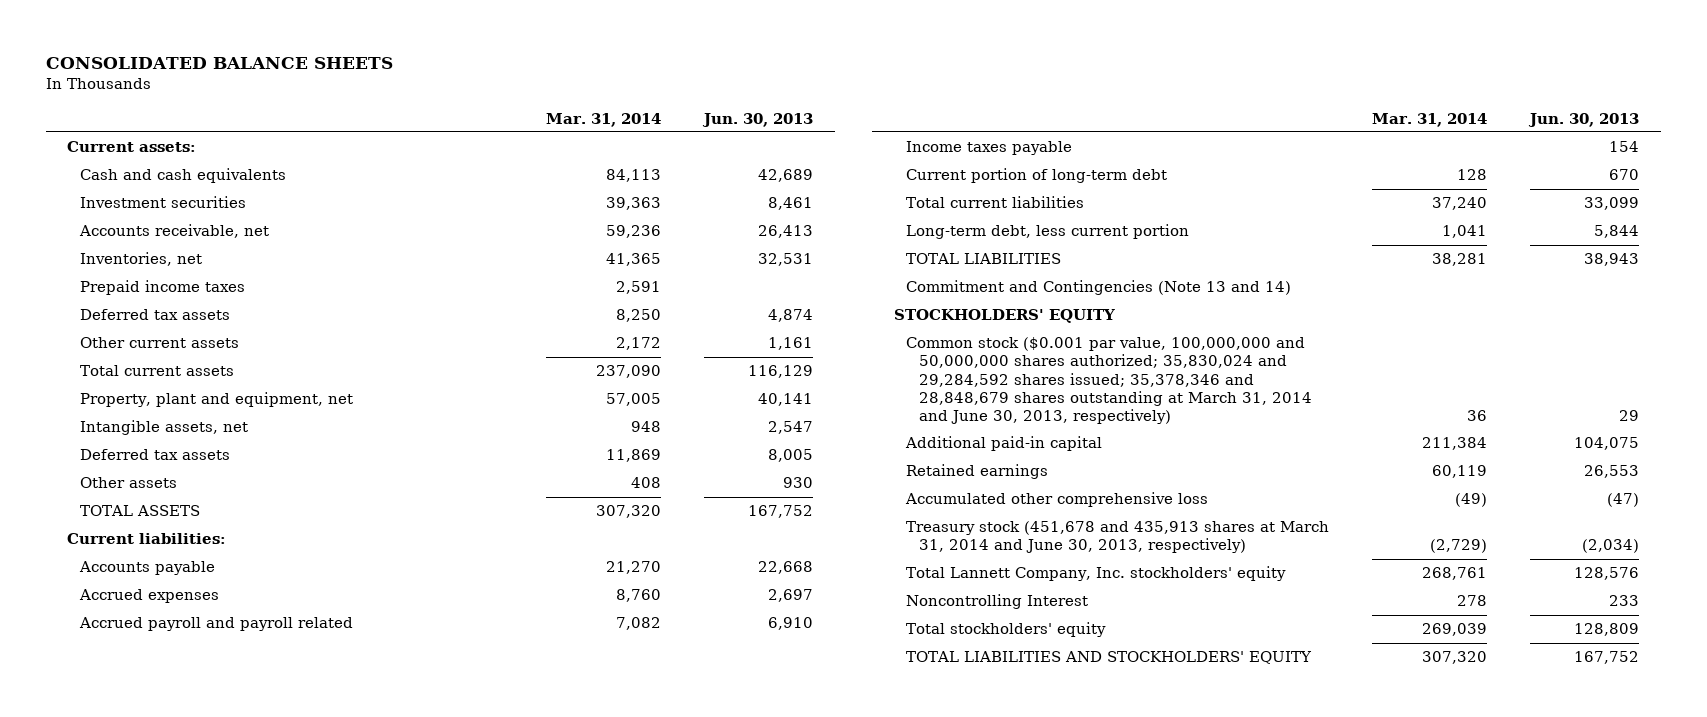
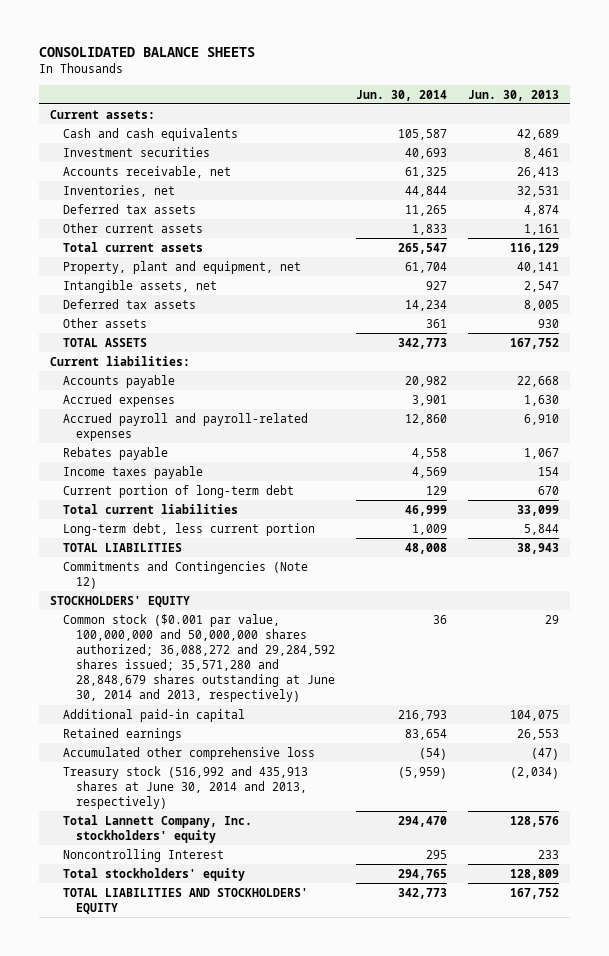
- | Mar. 31, 2014 | Jun. 30, 2013
+ | Jun. 30, 2014 | Jun. 30, 2013
- Prepaid income taxes | 2,591 |
- Accrued expenses | 8,760 | 2,697
- Accrued payroll and payroll related | 7,082 | 6,910
+ Accrued expenses | 3,901 | 1,630
+ Accrued payroll and payroll-related expenses | 12,860 | 6,910
+ Rebates payable | 4,558 | 1,067
- Commitment and Contingencies (Note 13 and 14)
+ Commitments and Contingencies (Note 12)
- Common stock ($0.001 par value, 100,000,000 and 50,000,000 shares authorized; 35,830,024 and 29,284,592 shares issued; 35,378,346 and 28,848,679 shares outstanding at March 31, 2014 and June 30, 2013, respectively) | 36 | 29
+ Common stock ($0.001 par value, 100,000,000 and 50,000,000 shares authorized; 36,088,272 and 29,284,592 shares issued; 35,571,280 and 28,848,679 shares outstanding at June 30, 2014 and 2013, respectively) | 36 | 29
- Treasury stock (451,678 and 435,913 shares at March 31, 2014 and June 30, 2013, respectively) | (2,729) | (2,034)
+ Treasury stock (516,992 and 435,913 shares at June 30, 2014 and 2013, respectively) | (5,959) | (2,034)

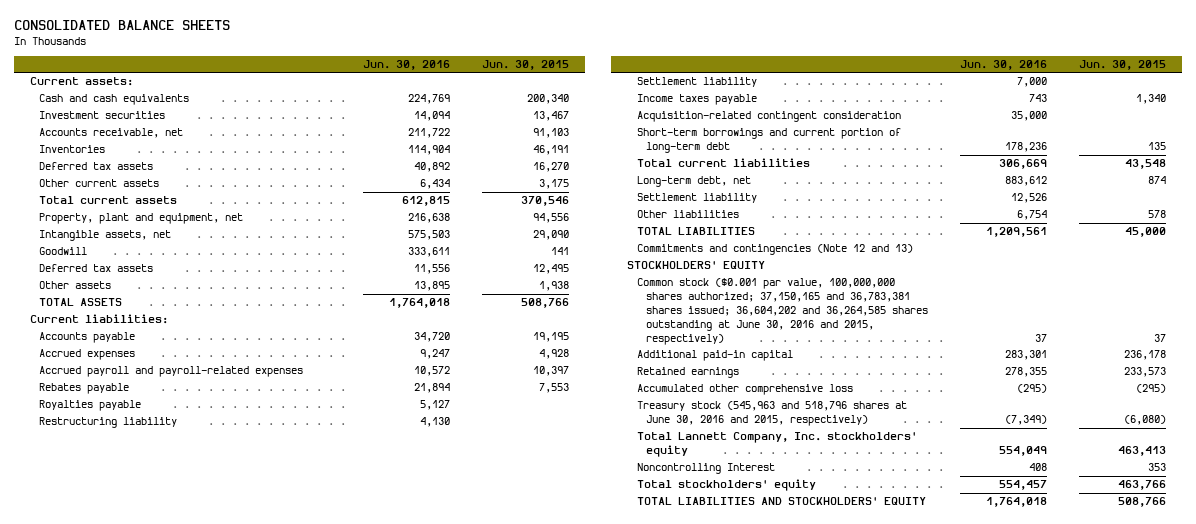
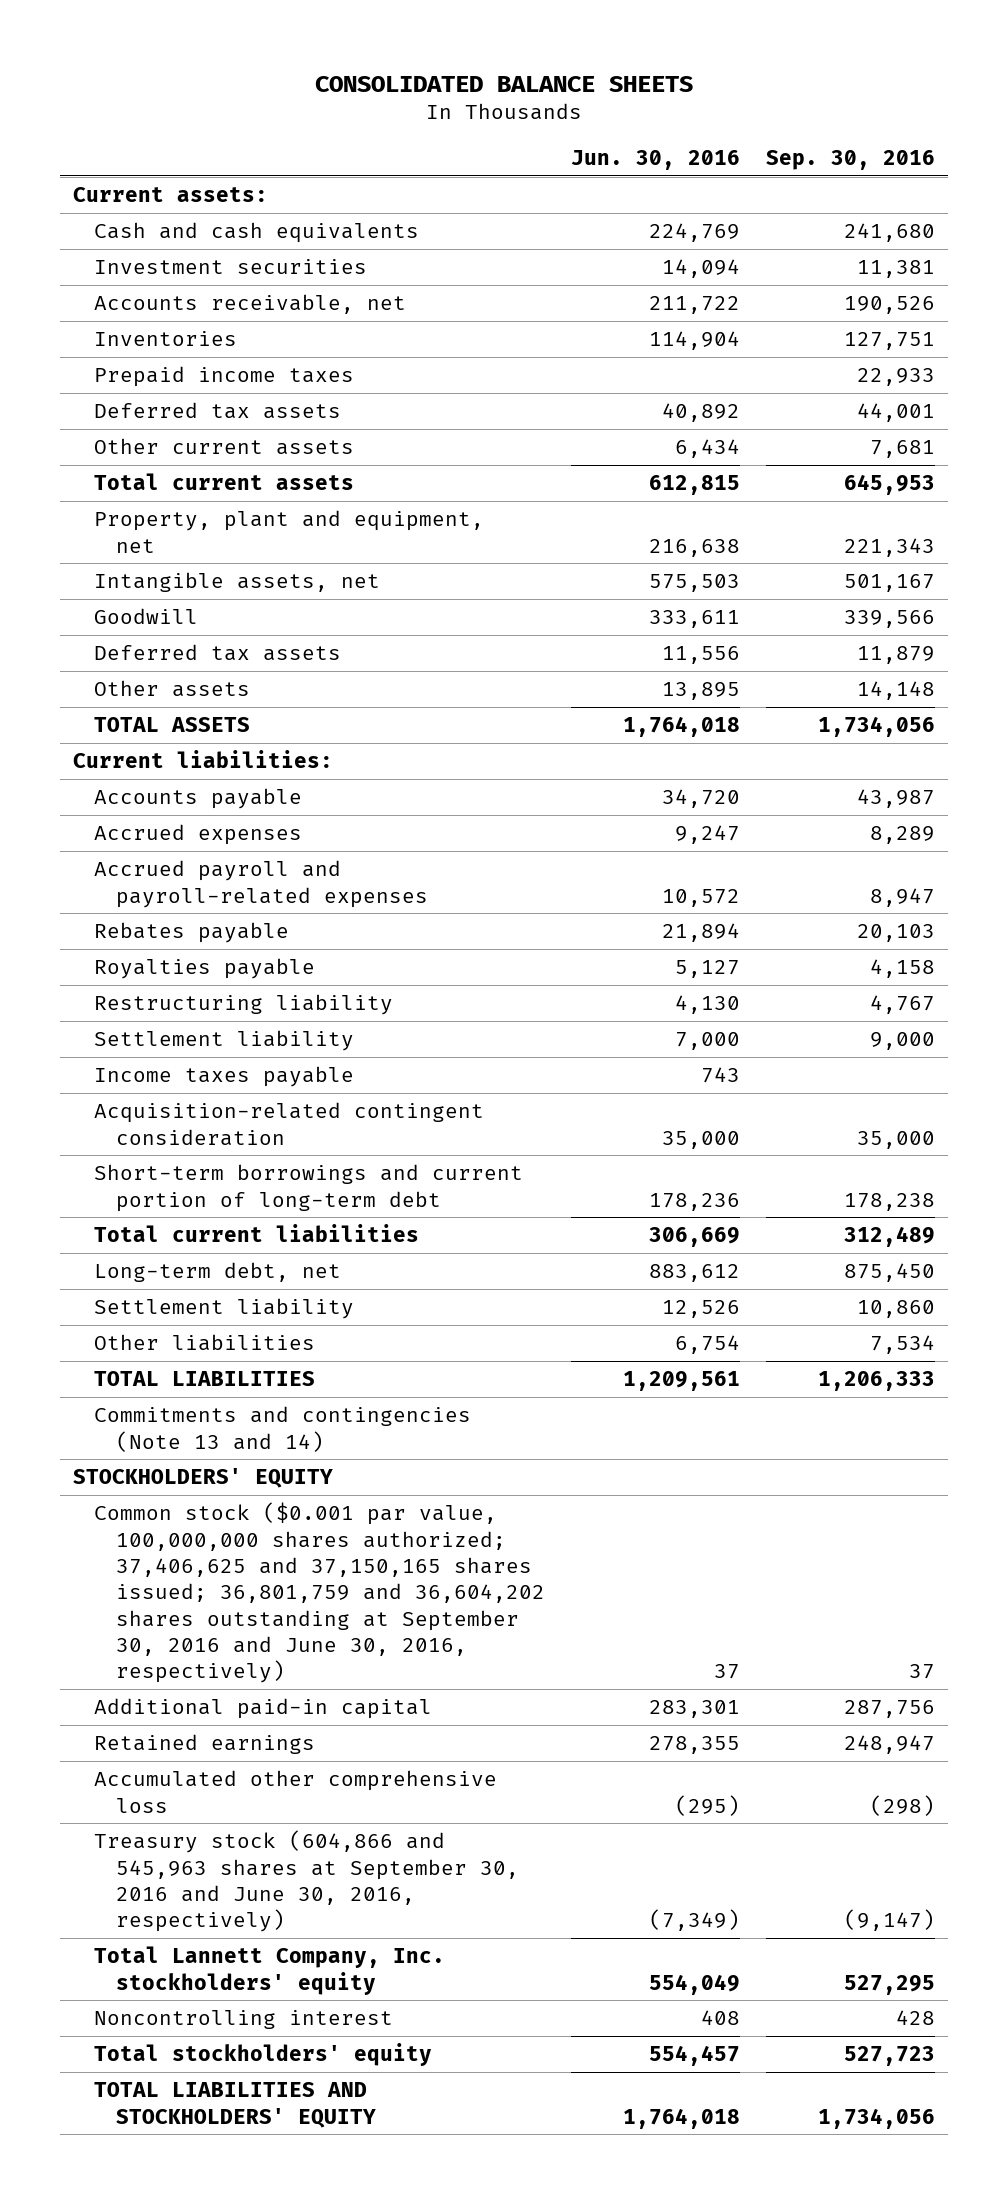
- | Jun. 30, 2016 | Jun. 30, 2015
+ | Jun. 30, 2016 | Sep. 30, 2016
+ Prepaid income taxes | | 22,933
- Commitments and contingencies (Note 12 and 13)
+ Commitments and contingencies (Note 13 and 14)
- Common stock ($0.001 par value, 100,000,000 shares authorized; 37,150,165 and 36,783,381 shares issued; 36,604,202 and 36,264,585 shares outstanding at June 30, 2016 and 2015, respectively) | 37 | 37
+ Common stock ($0.001 par value, 100,000,000 shares authorized; 37,406,625 and 37,150,165 shares issued; 36,801,759 and 36,604,202 shares outstanding at September 30, 2016 and June 30, 2016, respectively) | 37 | 37
- Treasury stock (545,963 and 518,796 shares at June 30, 2016 and 2015, respectively) | (7,349) | (6,080)
+ Treasury stock (604,866 and 545,963 shares at September 30, 2016 and June 30, 2016, respectively) | (7,349) | (9,147)
- Noncontrolling Interest | 408 | 353
+ Noncontrolling interest | 408 | 428

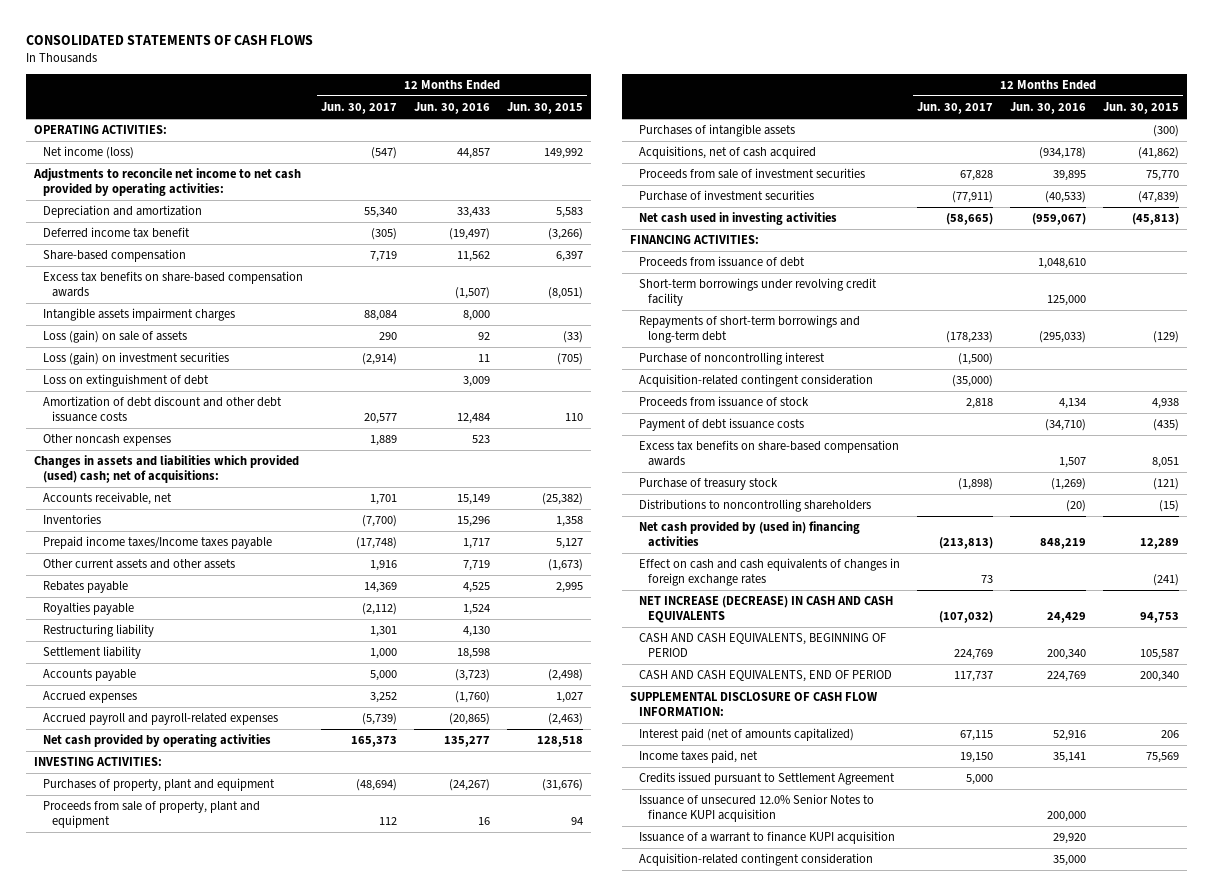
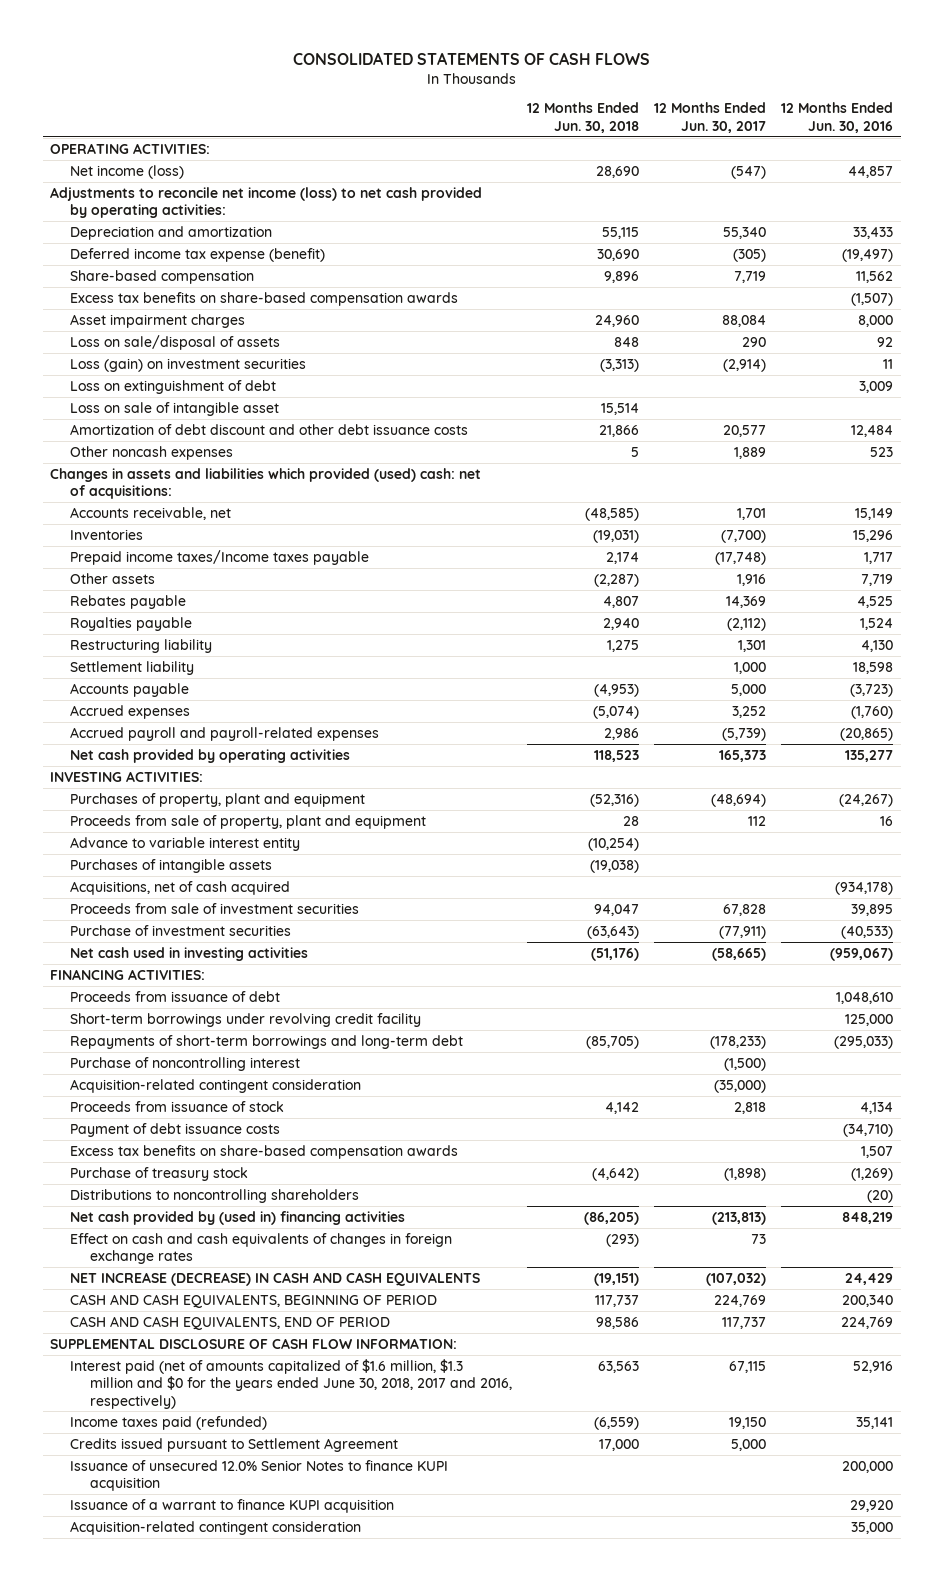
- | 12 Months Ended Jun. 30, 2017 | 12 Months Ended Jun. 30, 2016 | 12 Months Ended Jun. 30, 2015
+ | 12 Months Ended Jun. 30, 2018 | 12 Months Ended Jun. 30, 2017 | 12 Months Ended Jun. 30, 2016
- Adjustments to reconcile net income to net cash provided by operating activities:
+ Adjustments to reconcile net income (loss) to net cash provided by operating activities:
- Deferred income tax benefit | (305) | (19,497) | (3,266)
+ Deferred income tax expense (benefit) | 30,690 | (305) | (19,497)
- Intangible assets impairment charges | 88,084 | 8,000 |
- Loss (gain) on sale of assets | 290 | 92 | (33)
+ Asset impairment charges | 24,960 | 88,084 | 8,000
+ Loss on sale/disposal of assets | 848 | 290 | 92
+ Loss on sale of intangible asset | 15,514 | |
- Changes in assets and liabilities which provided (used) cash; net of acquisitions:
+ Changes in assets and liabilities which provided (used) cash: net of acquisitions:
- Other current assets and other assets | 1,916 | 7,719 | (1,673)
+ Other assets | (2,287) | 1,916 | 7,719
+ Advance to variable interest entity | (10,254) | |
- Interest paid (net of amounts capitalized) | 67,115 | 52,916 | 206
- Income taxes paid, net | 19,150 | 35,141 | 75,569
+ Interest paid (net of amounts capitalized of $1.6 million, $1.3 million and $0 for the years ended June 30, 2018, 2017 and 2016, respectively) | 63,563 | 67,115 | 52,916
+ Income taxes paid (refunded) | (6,559) | 19,150 | 35,141

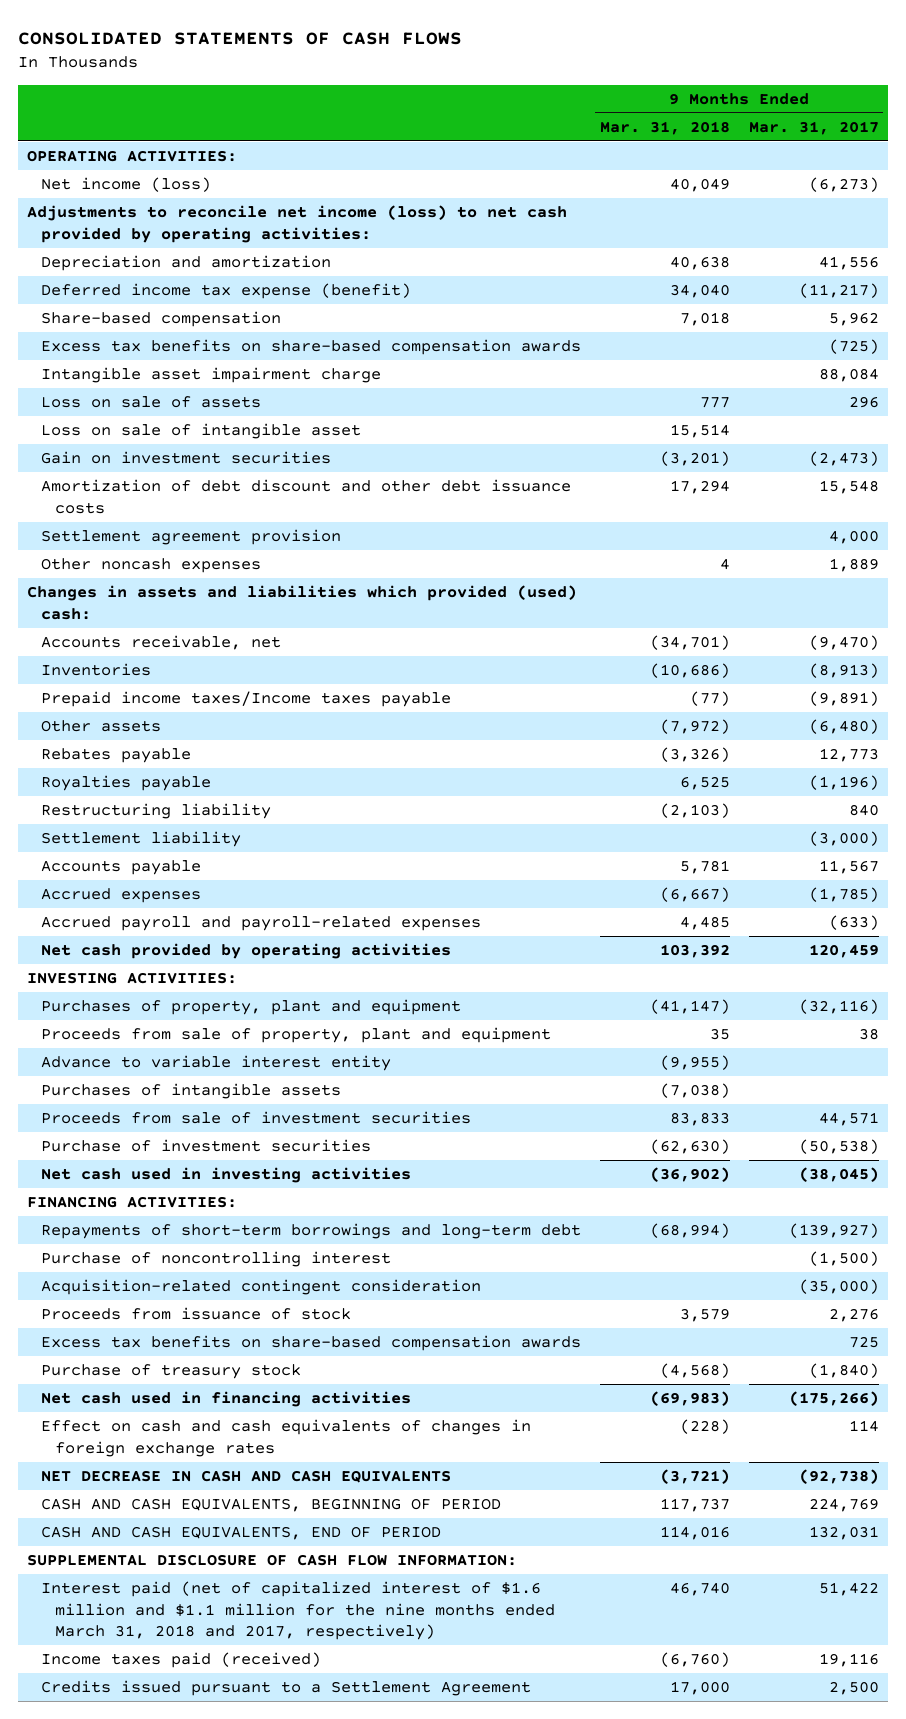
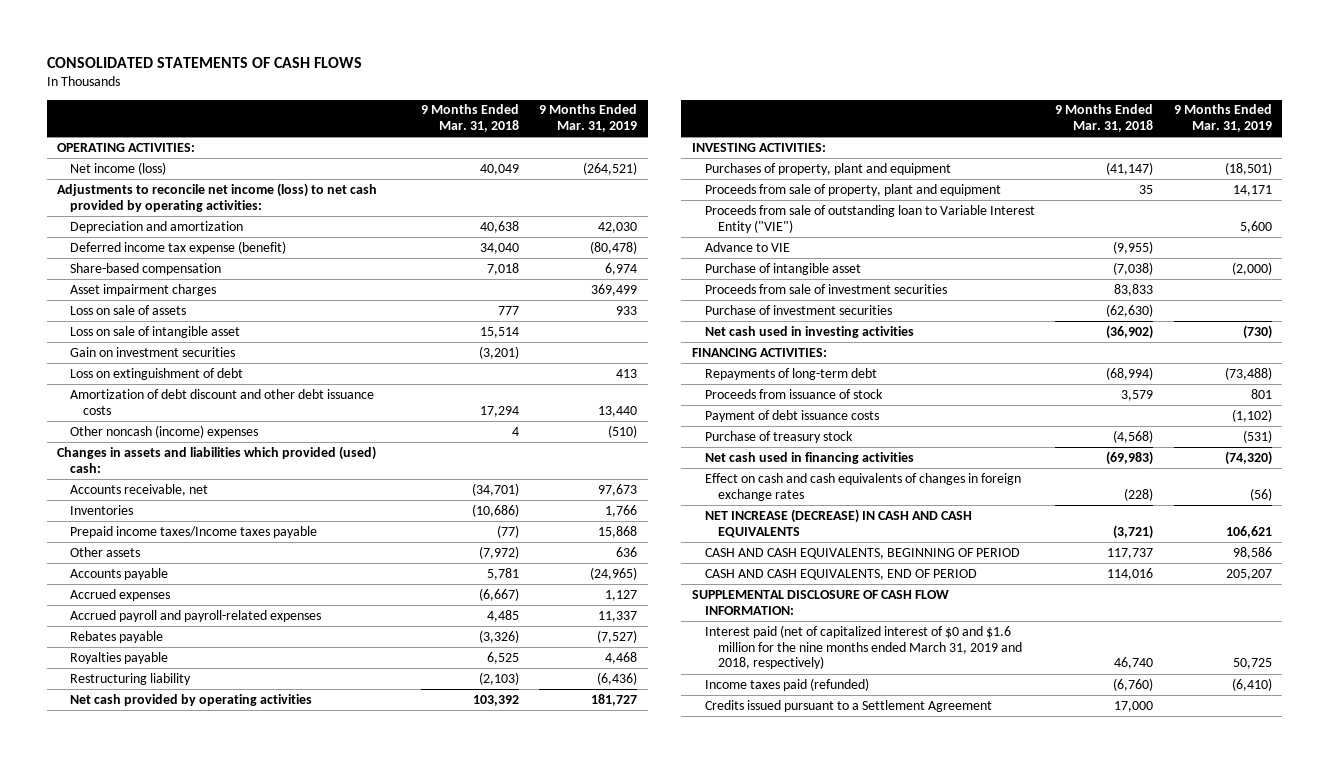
- | 9 Months Ended Mar. 31, 2018 | 9 Months Ended Mar. 31, 2017
+ | 9 Months Ended Mar. 31, 2018 | 9 Months Ended Mar. 31, 2019
- Excess tax benefits on share-based compensation awards | | (725)
- Intangible asset impairment charge | | 88,084
+ Asset impairment charges | | 369,499
+ Loss on extinguishment of debt | | 413
- Settlement agreement provision | | 4,000
- Other noncash expenses | 4 | 1,889
+ Other noncash (income) expenses | 4 | (510)
- Settlement liability | | (3,000)
moved down: Rebates payable | (3,326) | (7,527)
moved down: Royalties payable | 6,525 | 4,468
moved down: Restructuring liability | (2,103) | (6,436)
- Advance to variable interest entity | (9,955) |
- Purchases of intangible assets | (7,038) |
+ Proceeds from sale of outstanding loan to Variable Interest Entity ("VIE") | | 5,600
+ Advance to VIE | (9,955) |
+ Purchase of intangible asset | (7,038) | (2,000)
- Repayments of short-term borrowings and long-term debt | (68,994) | (139,927)
- Purchase of noncontrolling interest | | (1,500)
- Acquisition-related contingent consideration | | (35,000)
+ Repayments of long-term debt | (68,994) | (73,488)
- Excess tax benefits on share-based compensation awards | | 725
+ Payment of debt issuance costs | | (1,102)
- NET DECREASE IN CASH AND CASH EQUIVALENTS | (3,721) | (92,738)
+ NET INCREASE (DECREASE) IN CASH AND CASH EQUIVALENTS | (3,721) | 106,621
- Interest paid (net of capitalized interest of $1.6 million and $1.1 million for the nine months ended March 31, 2018 and 2017, respectively) | 46,740 | 51,422
- Income taxes paid (received) | (6,760) | 19,116
+ Interest paid (net of capitalized interest of $0 and $1.6 million for the nine months ended March 31, 2019 and 2018, respectively) | 46,740 | 50,725
+ Income taxes paid (refunded) | (6,760) | (6,410)

